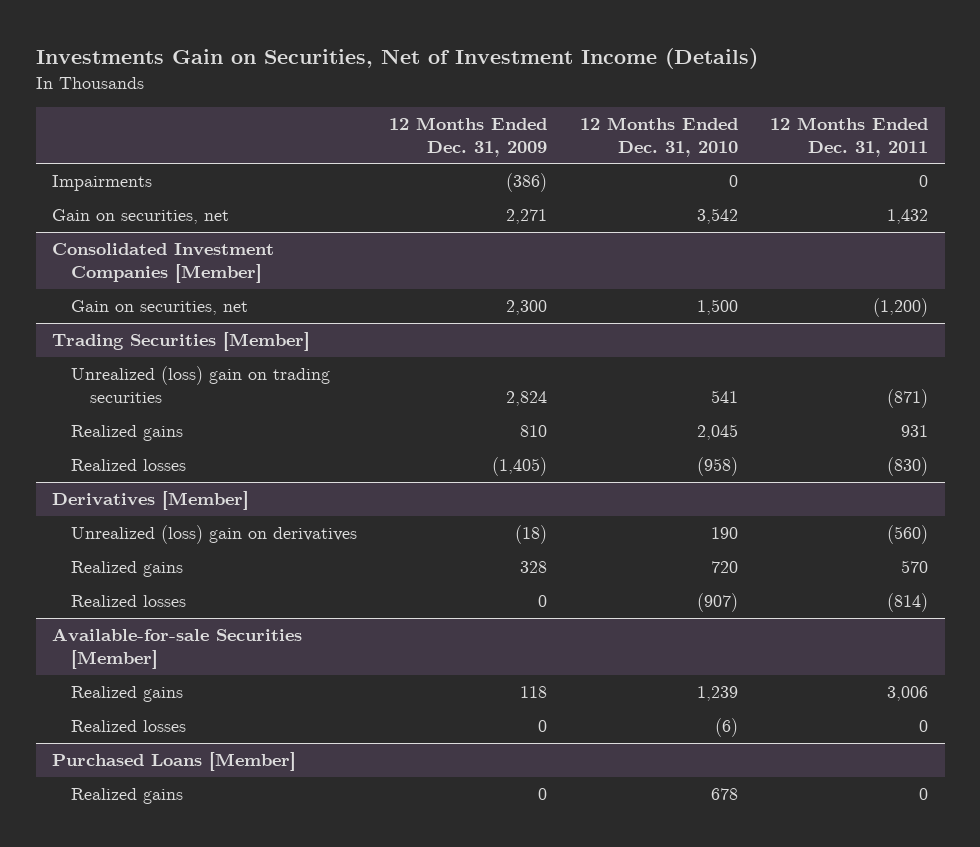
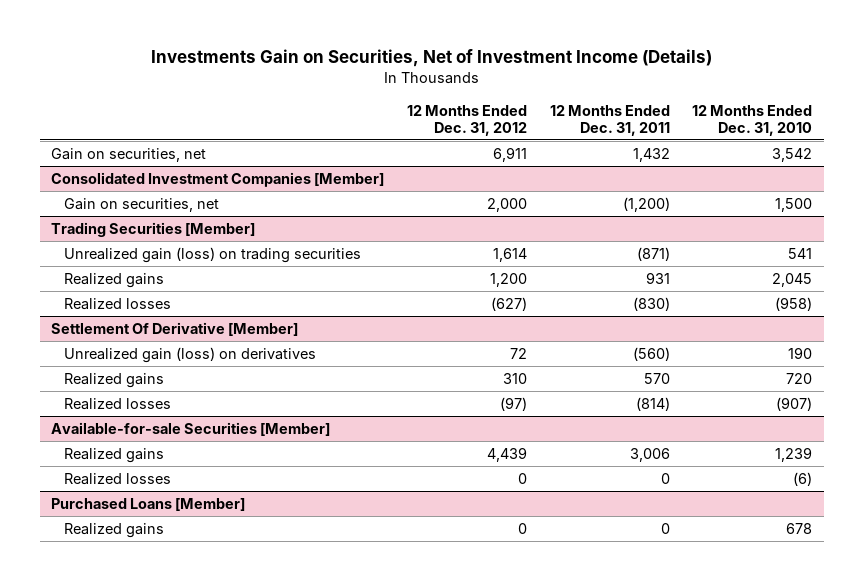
- | 12 Months Ended Dec. 31, 2009 | 12 Months Ended Dec. 31, 2010 | 12 Months Ended Dec. 31, 2011
+ | 12 Months Ended Dec. 31, 2012 | 12 Months Ended Dec. 31, 2011 | 12 Months Ended Dec. 31, 2010
- Impairments | (386) | 0 | 0
@ Trading Securities [Member]
- Unrealized (loss) gain on trading securities | 2,824 | 541 | (871)
+ Unrealized gain (loss) on trading securities | 1,614 | (871) | 541
- Derivatives [Member]
- Unrealized (loss) gain on derivatives | (18) | 190 | (560)
+ Settlement Of Derivative [Member]
+ Unrealized gain (loss) on derivatives | 72 | (560) | 190

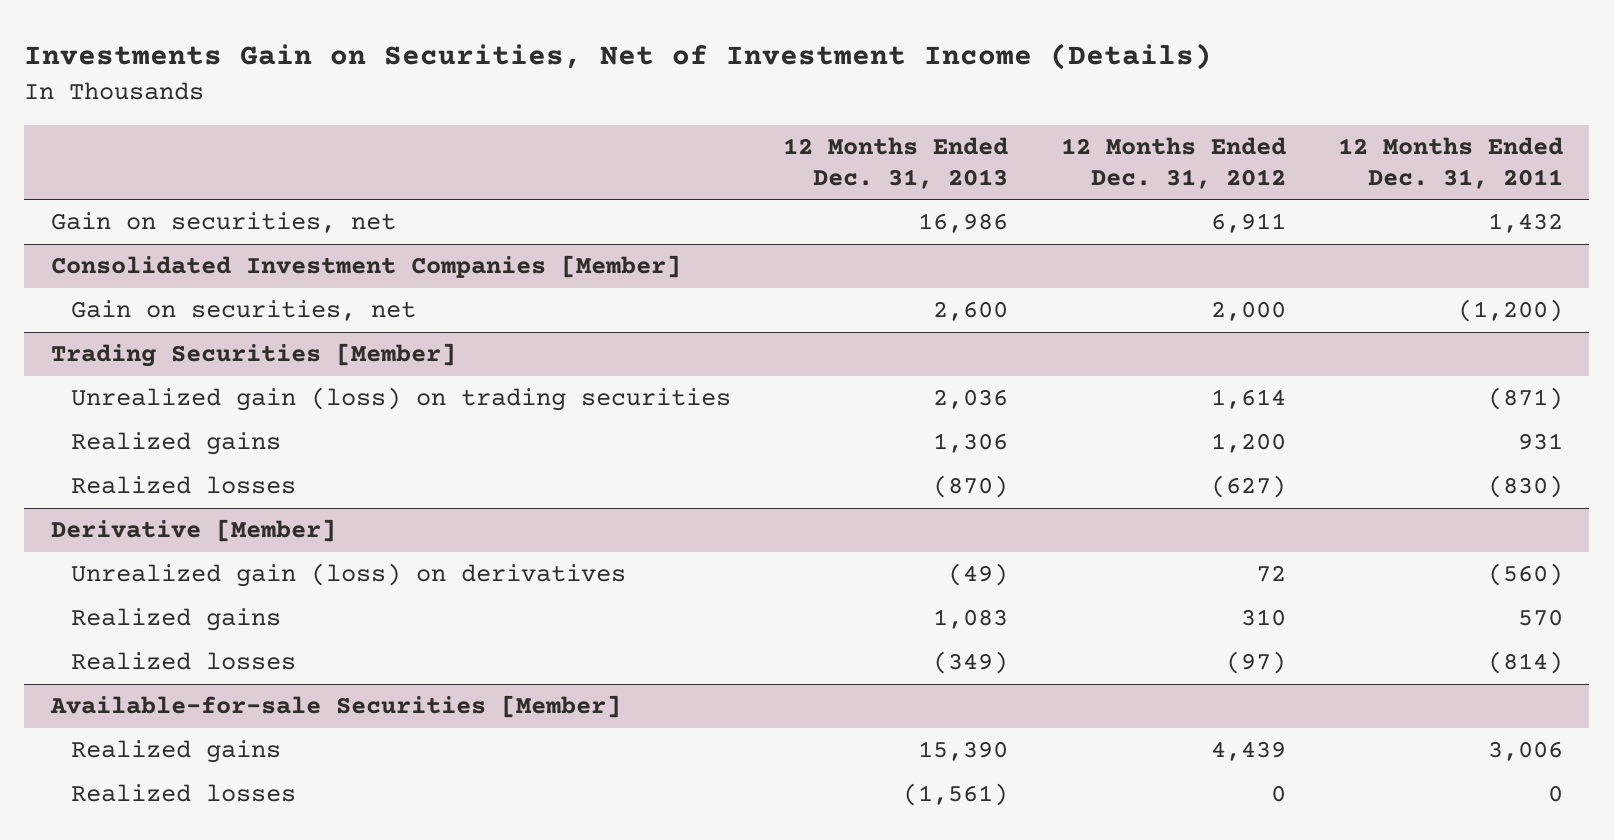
- | 12 Months Ended Dec. 31, 2012 | 12 Months Ended Dec. 31, 2011 | 12 Months Ended Dec. 31, 2010
+ | 12 Months Ended Dec. 31, 2013 | 12 Months Ended Dec. 31, 2012 | 12 Months Ended Dec. 31, 2011
- Settlement Of Derivative [Member]
+ Derivative [Member]
- Purchased Loans [Member]
- Realized gains | 0 | 0 | 678

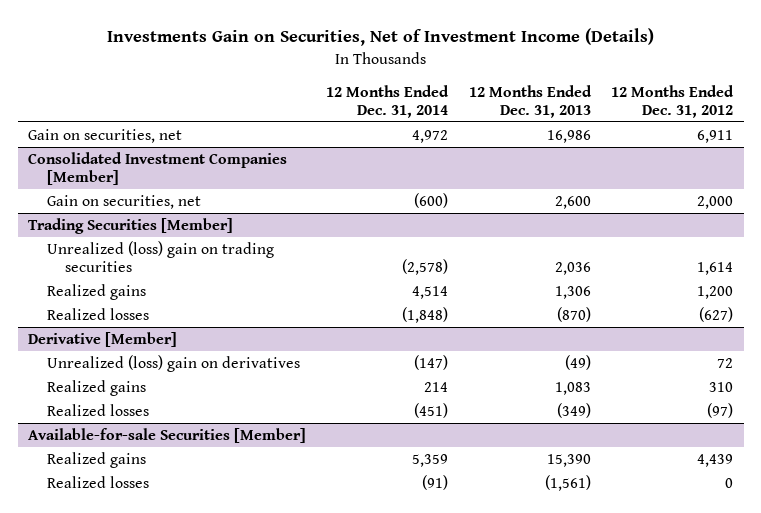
- | 12 Months Ended Dec. 31, 2013 | 12 Months Ended Dec. 31, 2012 | 12 Months Ended Dec. 31, 2011
+ | 12 Months Ended Dec. 31, 2014 | 12 Months Ended Dec. 31, 2013 | 12 Months Ended Dec. 31, 2012
@ Trading Securities [Member]
- Unrealized gain (loss) on trading securities | 2,036 | 1,614 | (871)
+ Unrealized (loss) gain on trading securities | (2,578) | 2,036 | 1,614
@ Derivative [Member]
- Unrealized gain (loss) on derivatives | (49) | 72 | (560)
+ Unrealized (loss) gain on derivatives | (147) | (49) | 72

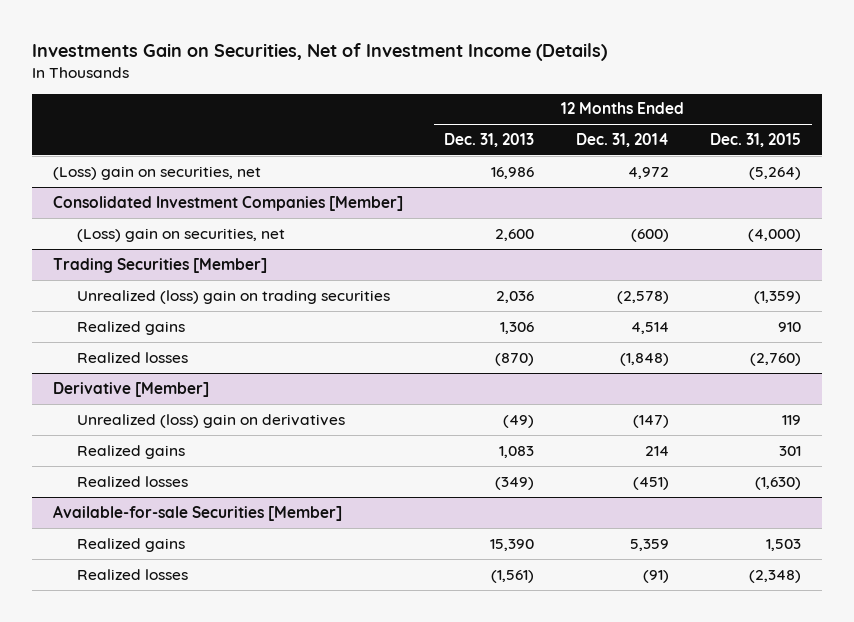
- | 12 Months Ended Dec. 31, 2014 | 12 Months Ended Dec. 31, 2013 | 12 Months Ended Dec. 31, 2012
+ | 12 Months Ended Dec. 31, 2013 | 12 Months Ended Dec. 31, 2014 | 12 Months Ended Dec. 31, 2015
- Gain on securities, net | 4,972 | 16,986 | 6,911
+ (Loss) gain on securities, net | 16,986 | 4,972 | (5,264)
@ Consolidated Investment Companies [Member]
- Gain on securities, net | (600) | 2,600 | 2,000
+ (Loss) gain on securities, net | 2,600 | (600) | (4,000)

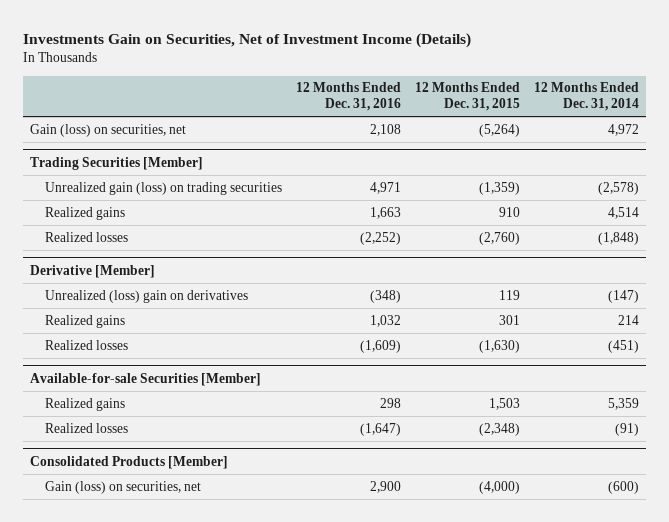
- | 12 Months Ended Dec. 31, 2013 | 12 Months Ended Dec. 31, 2014 | 12 Months Ended Dec. 31, 2015
+ | 12 Months Ended Dec. 31, 2016 | 12 Months Ended Dec. 31, 2015 | 12 Months Ended Dec. 31, 2014
- (Loss) gain on securities, net | 16,986 | 4,972 | (5,264)
- Consolidated Investment Companies [Member]
- (Loss) gain on securities, net | 2,600 | (600) | (4,000)
+ Gain (loss) on securities, net | 2,108 | (5,264) | 4,972
@ Trading Securities [Member]
- Unrealized (loss) gain on trading securities | 2,036 | (2,578) | (1,359)
+ Unrealized gain (loss) on trading securities | 4,971 | (1,359) | (2,578)
+ Consolidated Products [Member]
+ Gain (loss) on securities, net | 2,900 | (4,000) | (600)

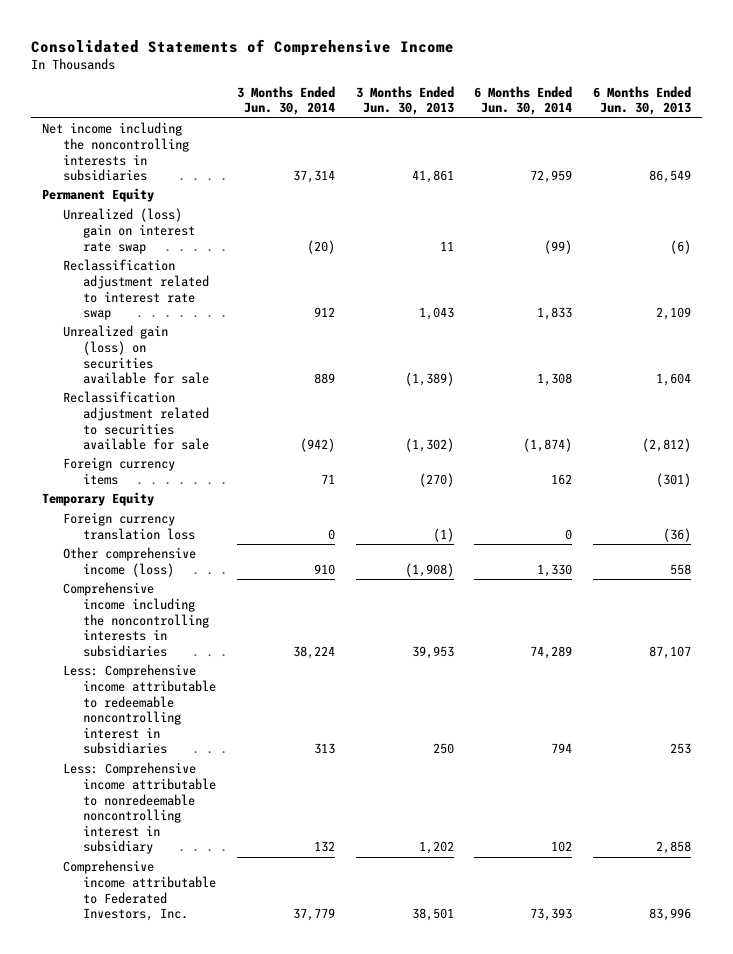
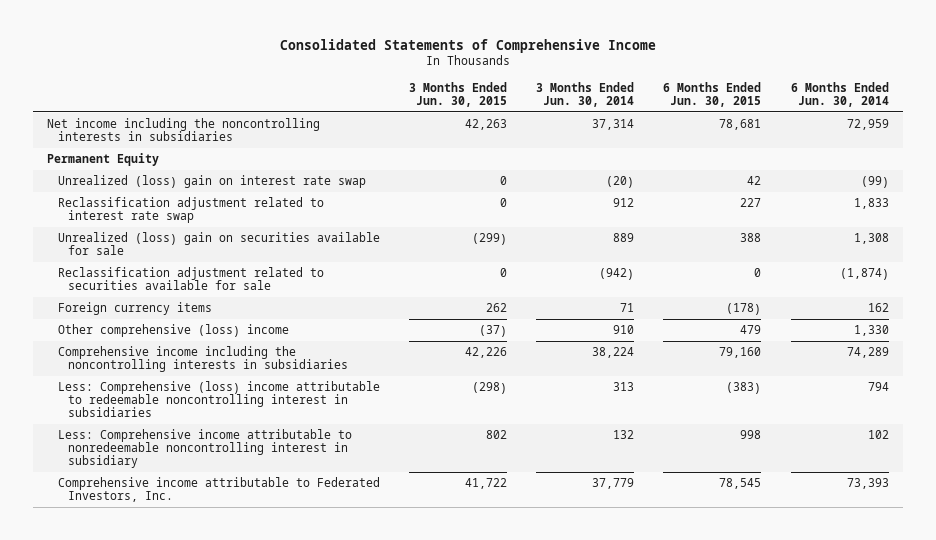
- | 3 Months Ended Jun. 30, 2014 | 3 Months Ended Jun. 30, 2013 | 6 Months Ended Jun. 30, 2014 | 6 Months Ended Jun. 30, 2013
+ | 3 Months Ended Jun. 30, 2015 | 3 Months Ended Jun. 30, 2014 | 6 Months Ended Jun. 30, 2015 | 6 Months Ended Jun. 30, 2014
- Unrealized gain (loss) on securities available for sale | 889 | (1,389) | 1,308 | 1,604
+ Unrealized (loss) gain on securities available for sale | (299) | 889 | 388 | 1,308
- Temporary Equity
- Foreign currency translation loss | 0 | (1) | 0 | (36)
- Other comprehensive income (loss) | 910 | (1,908) | 1,330 | 558
+ Other comprehensive (loss) income | (37) | 910 | 479 | 1,330
- Less: Comprehensive income attributable to redeemable noncontrolling interest in subsidiaries | 313 | 250 | 794 | 253
+ Less: Comprehensive (loss) income attributable to redeemable noncontrolling interest in subsidiaries | (298) | 313 | (383) | 794

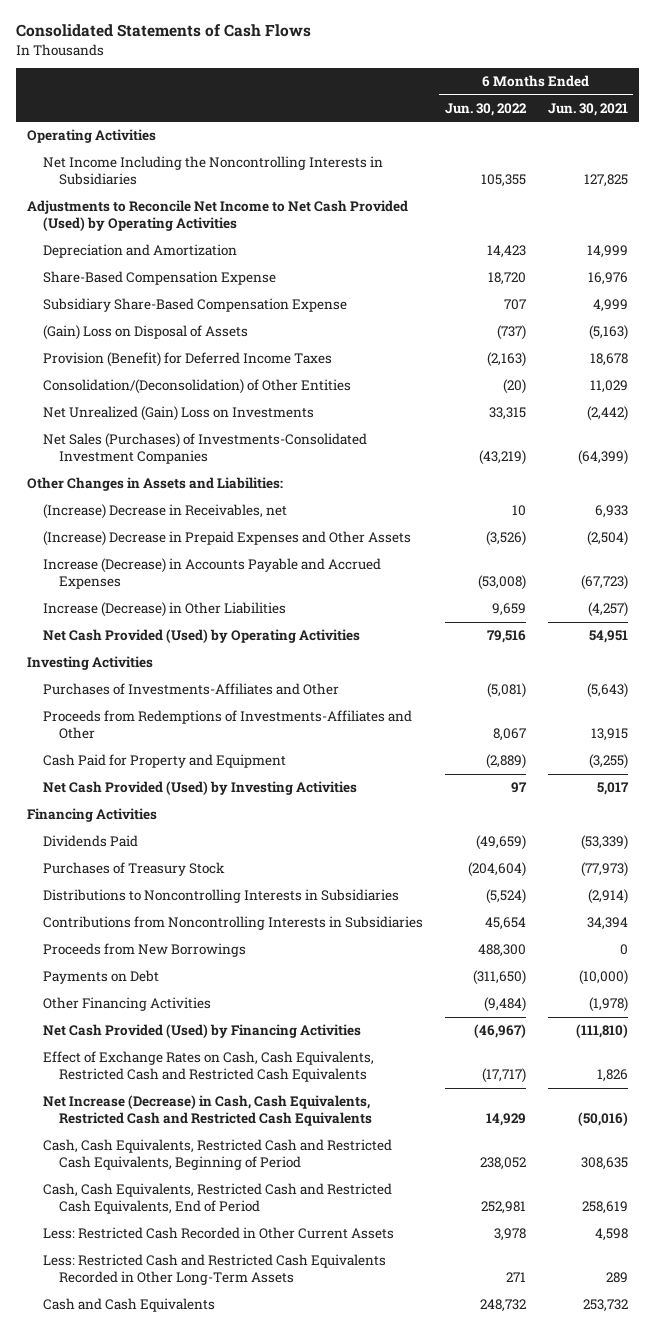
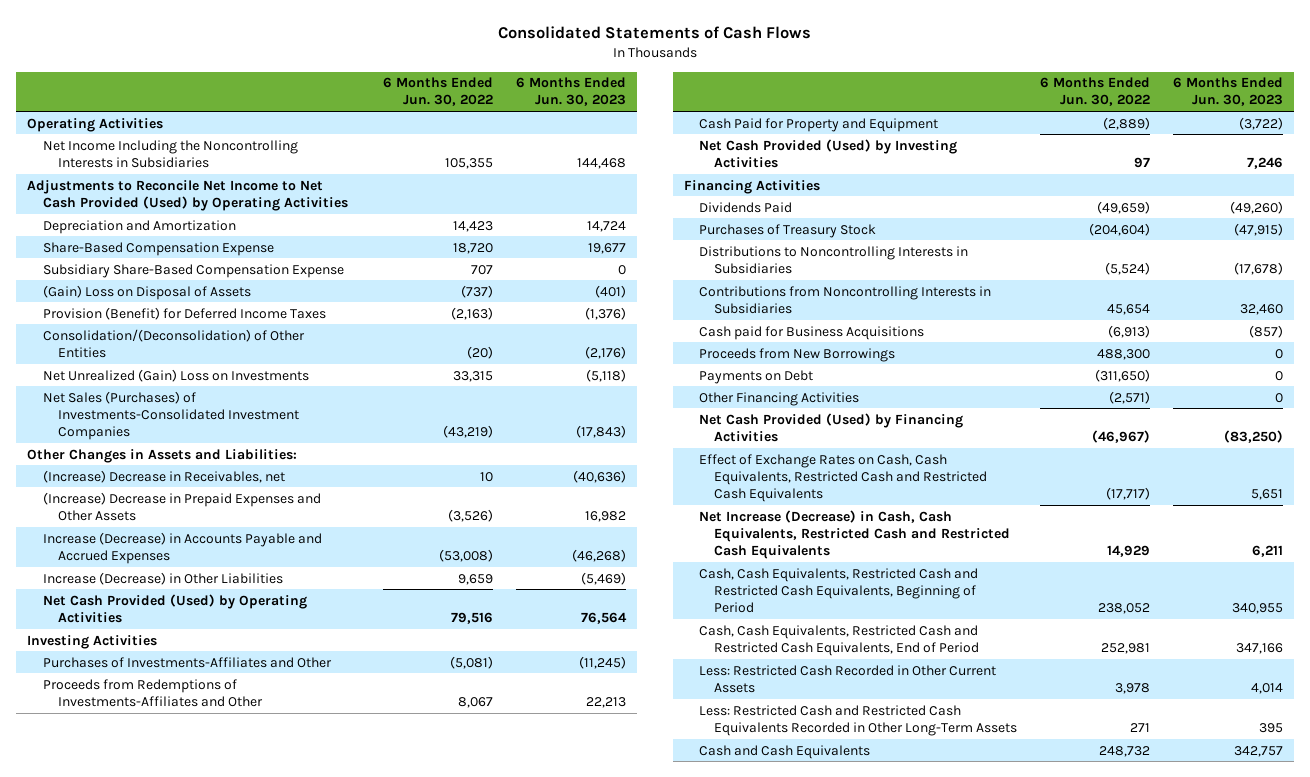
- | 6 Months Ended Jun. 30, 2022 | 6 Months Ended Jun. 30, 2021
+ | 6 Months Ended Jun. 30, 2022 | 6 Months Ended Jun. 30, 2023
+ Cash paid for Business Acquisitions | (6,913) | (857)
- Other Financing Activities | (9,484) | (1,978)
+ Other Financing Activities | (2,571) | 0

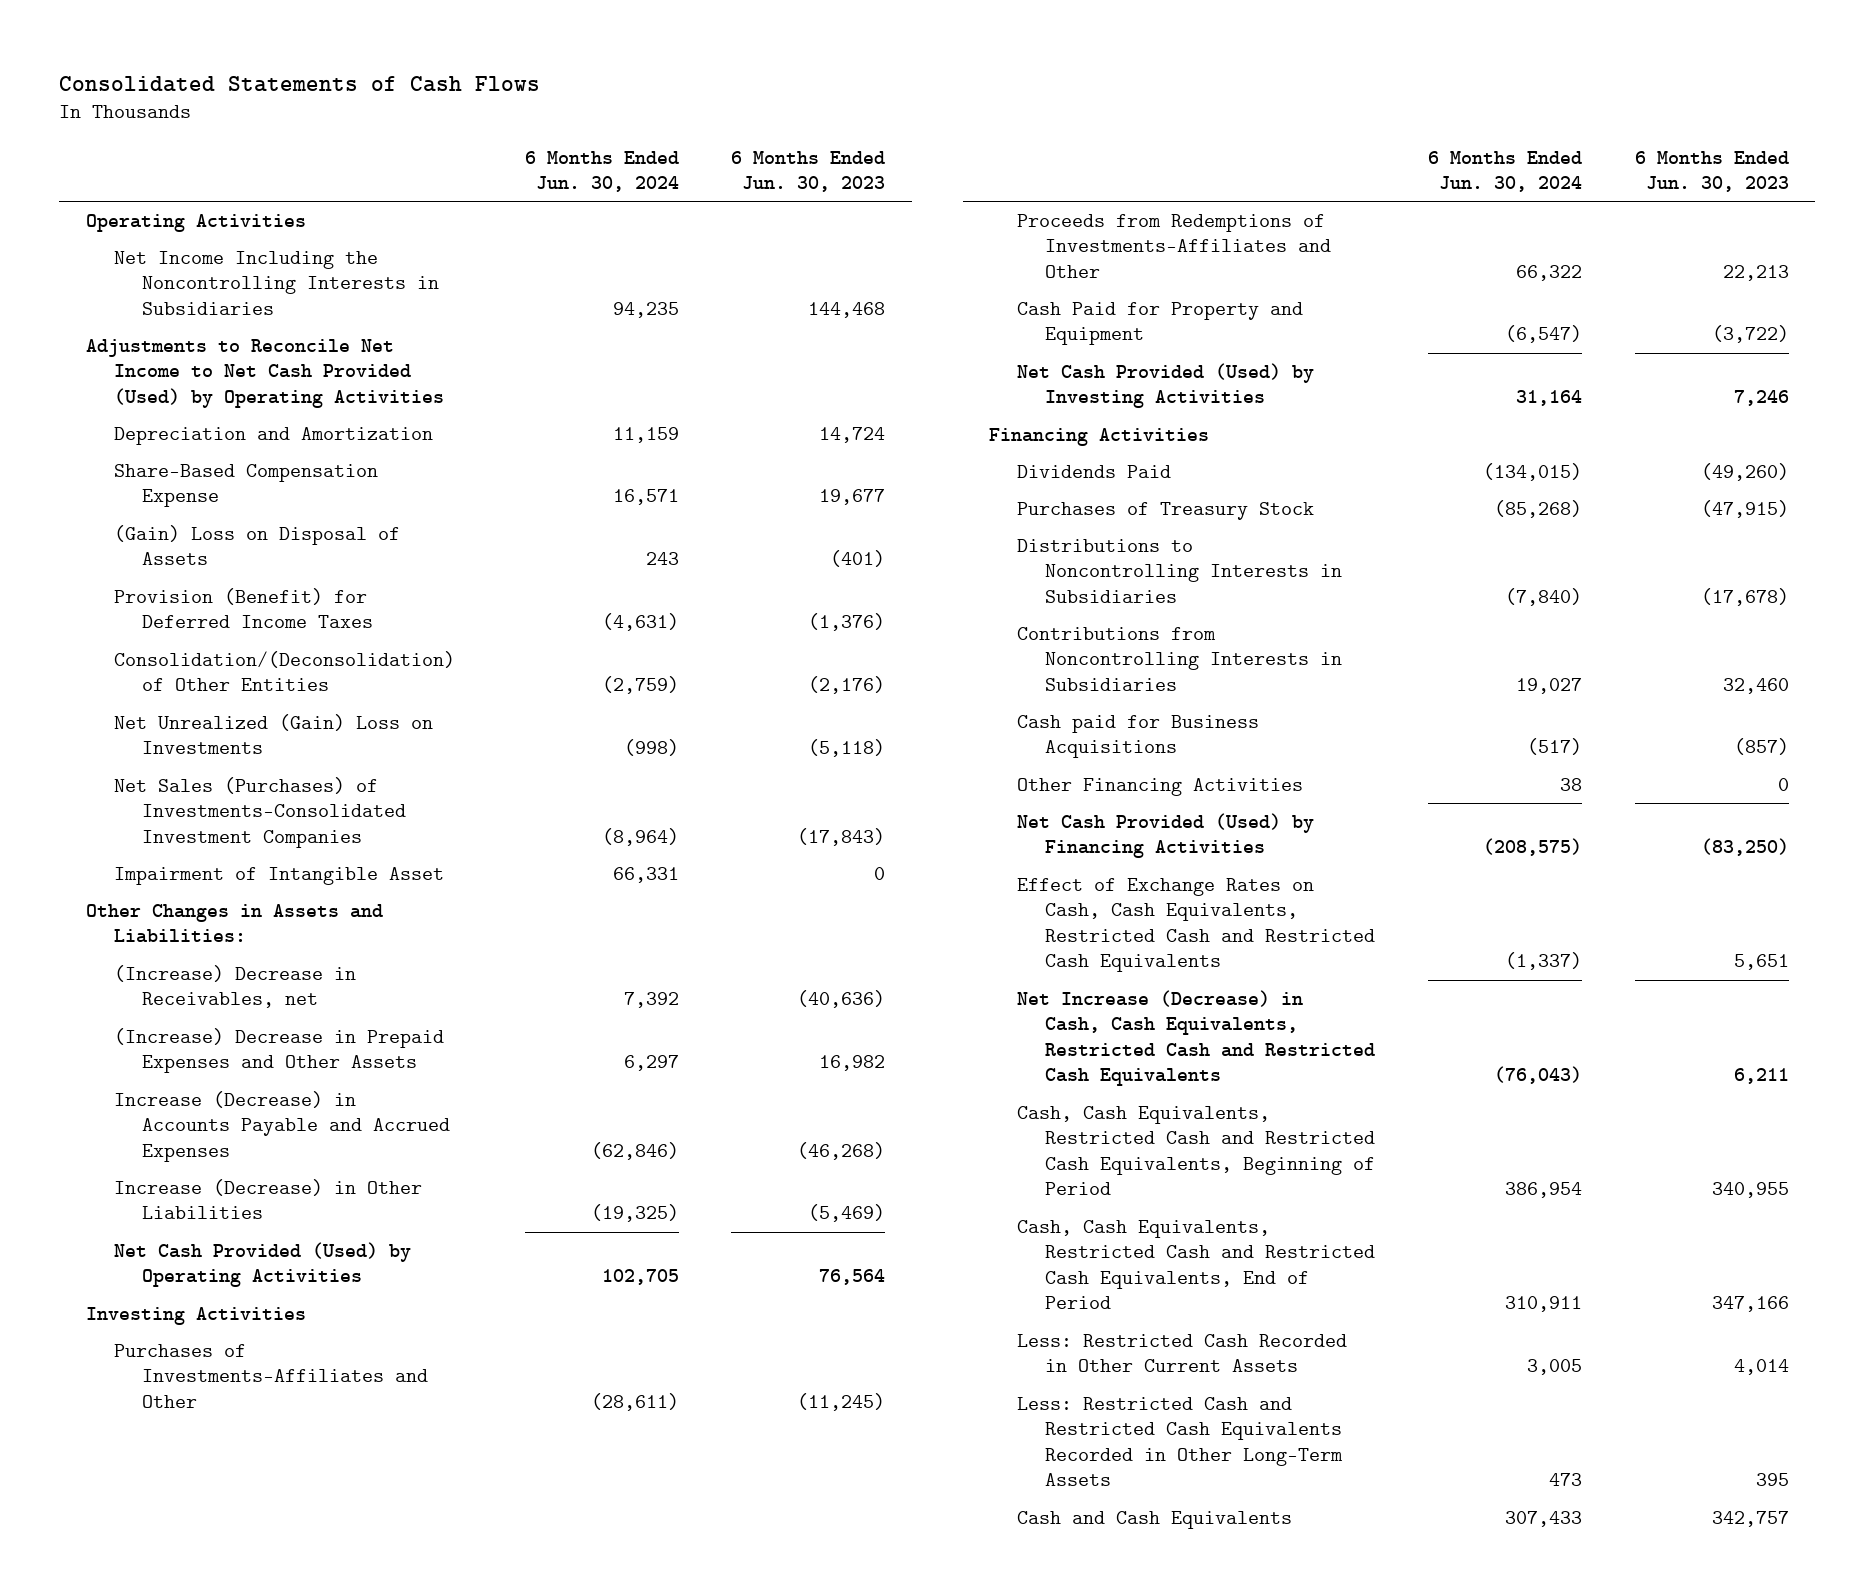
- | 6 Months Ended Jun. 30, 2022 | 6 Months Ended Jun. 30, 2023
+ | 6 Months Ended Jun. 30, 2024 | 6 Months Ended Jun. 30, 2023
- Subsidiary Share-Based Compensation Expense | 707 | 0
+ Impairment of Intangible Asset | 66,331 | 0
- Proceeds from New Borrowings | 488,300 | 0
- Payments on Debt | (311,650) | 0

